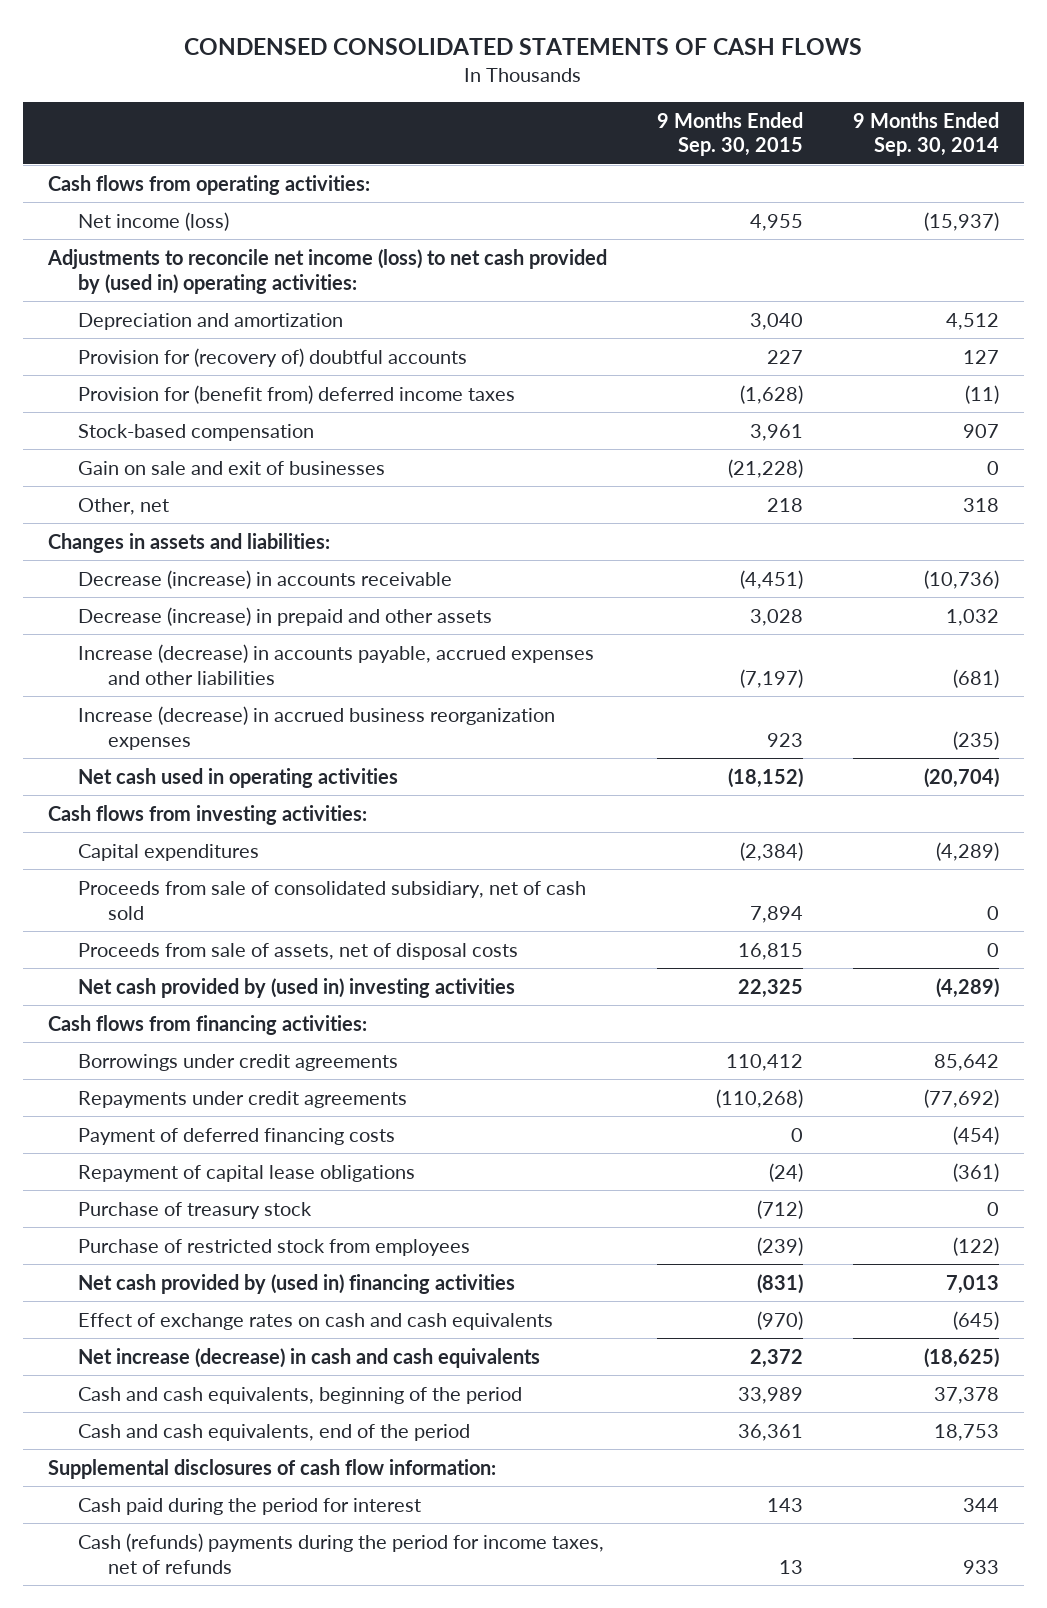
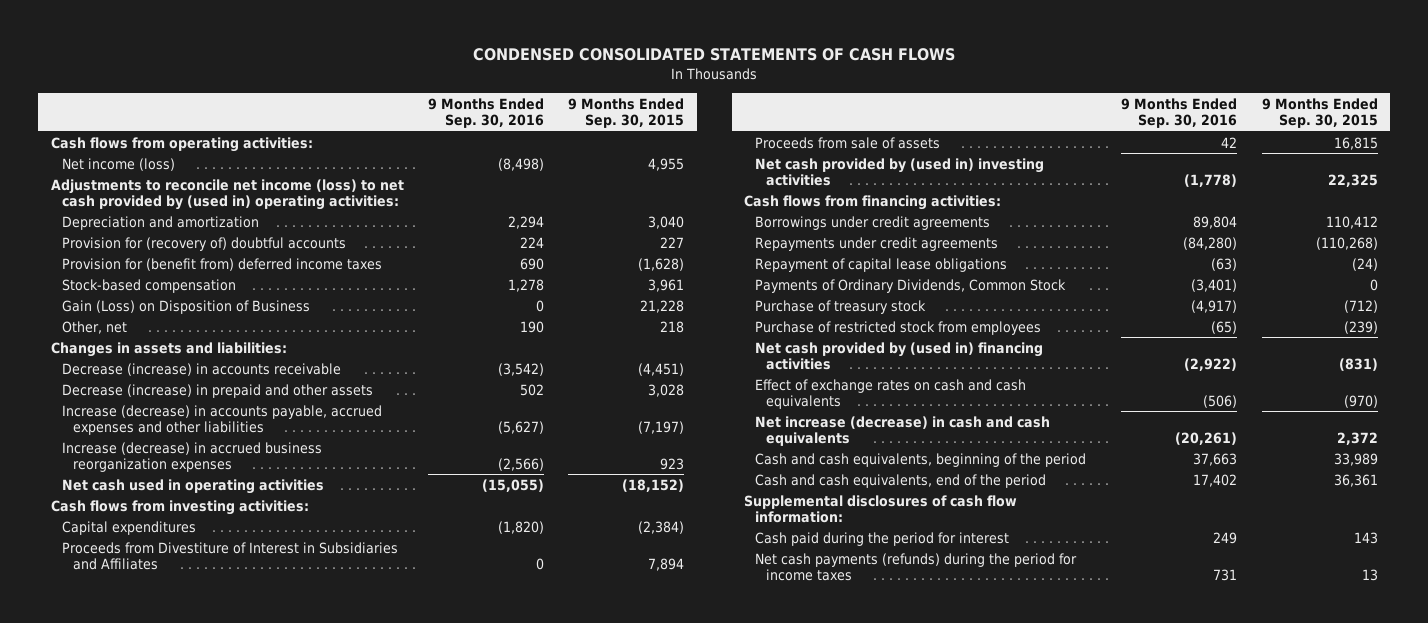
- | 9 Months Ended Sep. 30, 2015 | 9 Months Ended Sep. 30, 2014
+ | 9 Months Ended Sep. 30, 2016 | 9 Months Ended Sep. 30, 2015
- Gain on sale and exit of businesses | (21,228) | 0
+ Gain (Loss) on Disposition of Business | 0 | 21,228
- Proceeds from sale of consolidated subsidiary, net of cash sold | 7,894 | 0
- Proceeds from sale of assets, net of disposal costs | 16,815 | 0
+ Proceeds from Divestiture of Interest in Subsidiaries and Affiliates | 0 | 7,894
+ Proceeds from sale of assets | 42 | 16,815
- Payment of deferred financing costs | 0 | (454)
+ Payments of Ordinary Dividends, Common Stock | (3,401) | 0
- Cash (refunds) payments during the period for income taxes, net of refunds | 13 | 933
+ Net cash payments (refunds) during the period for income taxes | 731 | 13

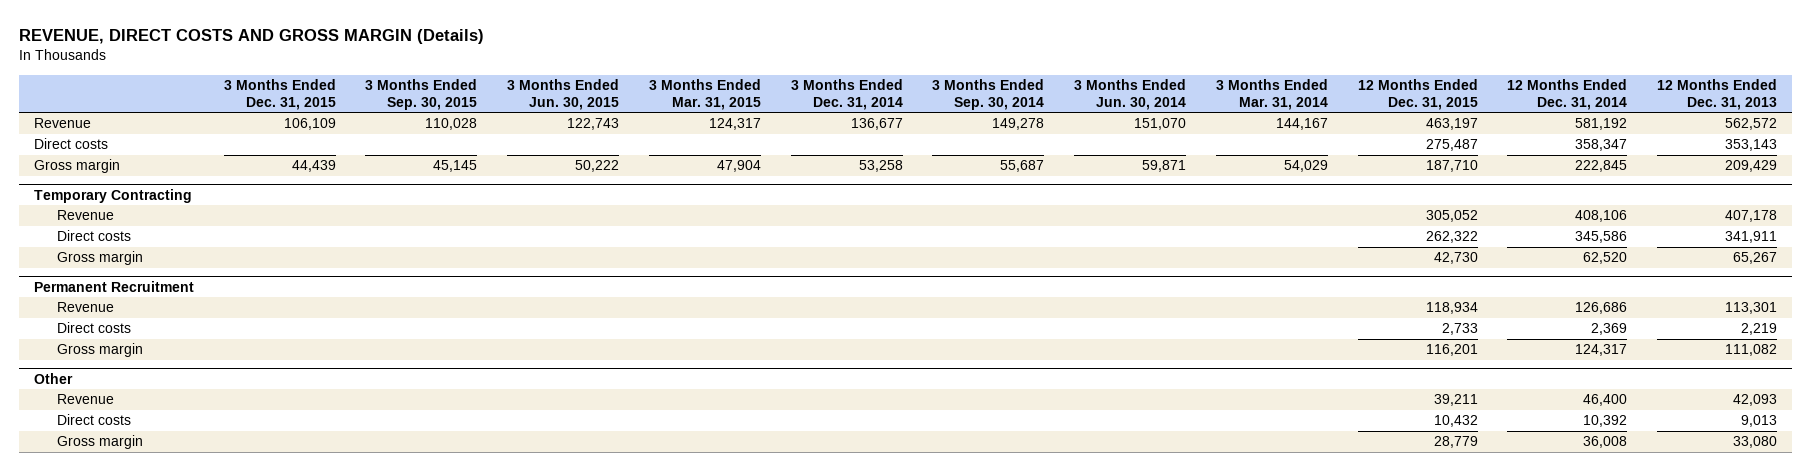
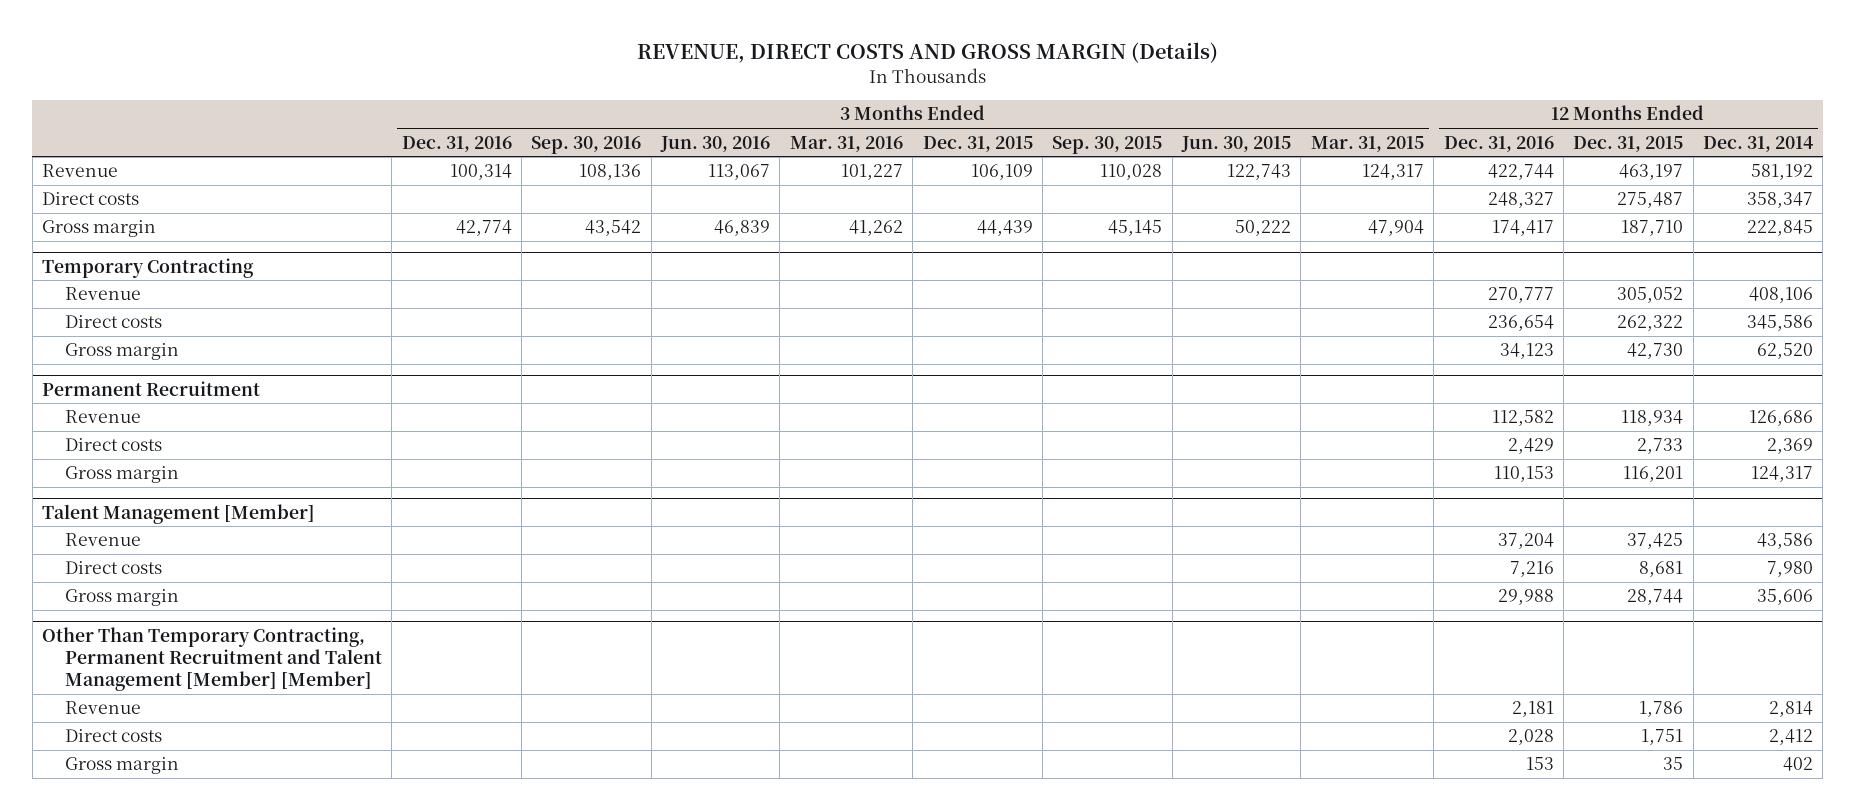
- | 3 Months Ended Dec. 31, 2015 | 3 Months Ended Sep. 30, 2015 | 3 Months Ended Jun. 30, 2015 | 3 Months Ended Mar. 31, 2015 | 3 Months Ended Dec. 31, 2014 | 3 Months Ended Sep. 30, 2014 | 3 Months Ended Jun. 30, 2014 | 3 Months Ended Mar. 31, 2014 | 12 Months Ended Dec. 31, 2015 | 12 Months Ended Dec. 31, 2014 | 12 Months Ended Dec. 31, 2013
+ | 3 Months Ended Dec. 31, 2016 | 3 Months Ended Sep. 30, 2016 | 3 Months Ended Jun. 30, 2016 | 3 Months Ended Mar. 31, 2016 | 3 Months Ended Dec. 31, 2015 | 3 Months Ended Sep. 30, 2015 | 3 Months Ended Jun. 30, 2015 | 3 Months Ended Mar. 31, 2015 | 12 Months Ended Dec. 31, 2016 | 12 Months Ended Dec. 31, 2015 | 12 Months Ended Dec. 31, 2014
- Other
- Revenue | | | | | | | | | 39,211 | 46,400 | 42,093
- Direct costs | | | | | | | | | 10,432 | 10,392 | 9,013
- Gross margin | | | | | | | | | 28,779 | 36,008 | 33,080
+ Talent Management [Member]
+ Revenue | | | | | | | | | 37,204 | 37,425 | 43,586
+ Direct costs | | | | | | | | | 7,216 | 8,681 | 7,980
+ Gross margin | | | | | | | | | 29,988 | 28,744 | 35,606
+ Other Than Temporary Contracting, Permanent Recruitment and Talent Management [Member] [Member]
+ Revenue | | | | | | | | | 2,181 | 1,786 | 2,814
+ Direct costs | | | | | | | | | 2,028 | 1,751 | 2,412
+ Gross margin | | | | | | | | | 153 | 35 | 402

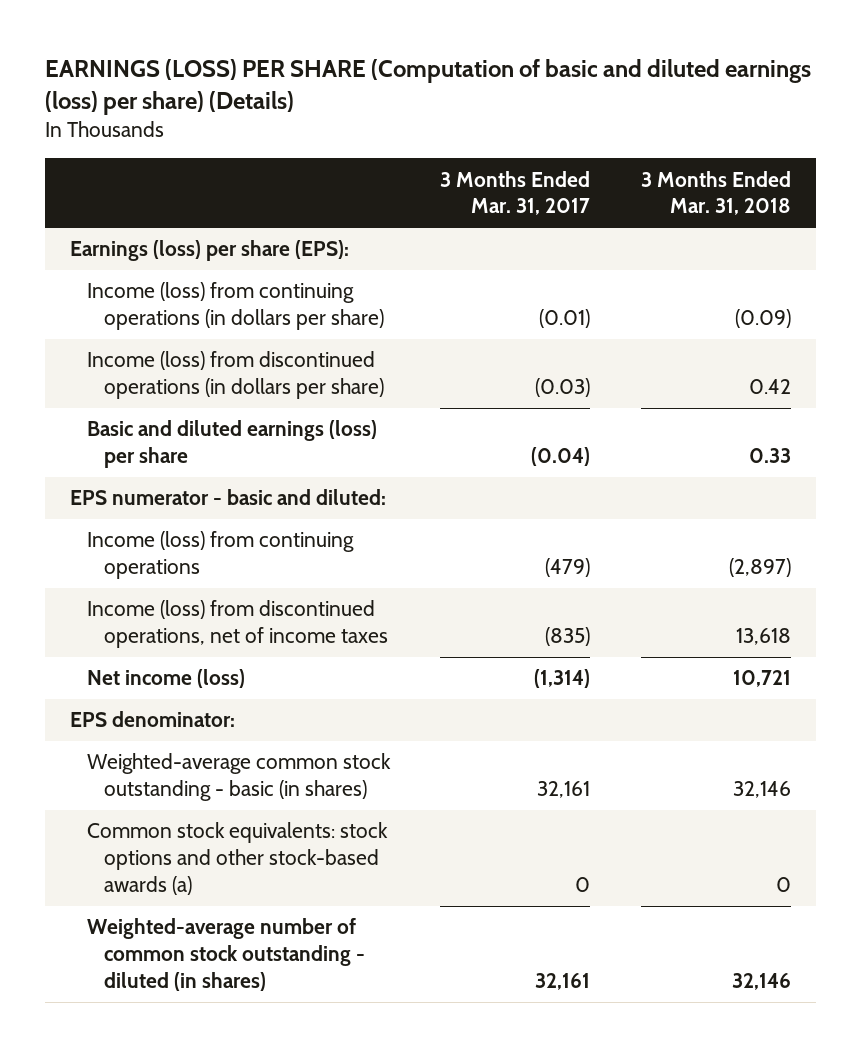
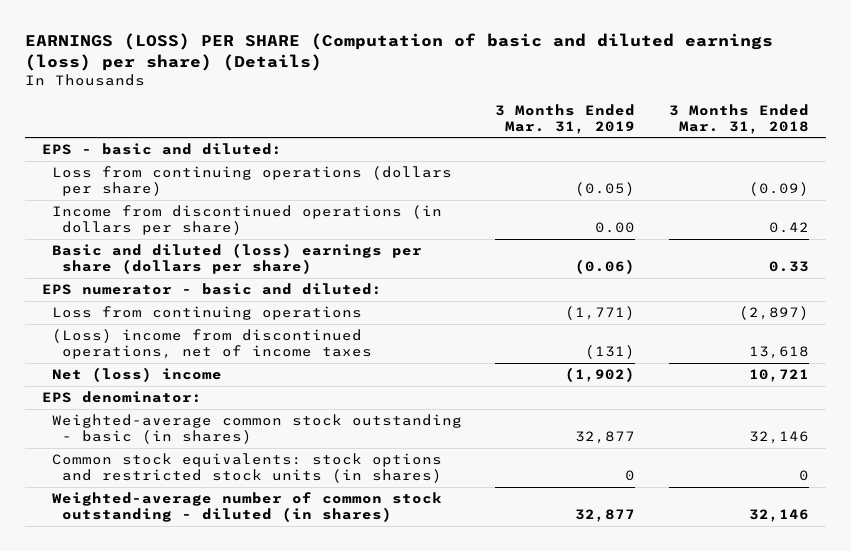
- | 3 Months Ended Mar. 31, 2017 | 3 Months Ended Mar. 31, 2018
+ | 3 Months Ended Mar. 31, 2019 | 3 Months Ended Mar. 31, 2018
- Earnings (loss) per share (EPS):
- Income (loss) from continuing operations (in dollars per share) | (0.01) | (0.09)
- Income (loss) from discontinued operations (in dollars per share) | (0.03) | 0.42
- Basic and diluted earnings (loss) per share | (0.04) | 0.33
+ EPS - basic and diluted:
+ Loss from continuing operations (dollars per share) | (0.05) | (0.09)
+ Income from discontinued operations (in dollars per share) | 0.00 | 0.42
+ Basic and diluted (loss) earnings per share (dollars per share) | (0.06) | 0.33
- Income (loss) from continuing operations | (479) | (2,897)
- Income (loss) from discontinued operations, net of income taxes | (835) | 13,618
- Net income (loss) | (1,314) | 10,721
+ Loss from continuing operations | (1,771) | (2,897)
+ (Loss) income from discontinued operations, net of income taxes | (131) | 13,618
+ Net (loss) income | (1,902) | 10,721
- Common stock equivalents: stock options and other stock-based awards (a) | 0 | 0
+ Common stock equivalents: stock options and restricted stock units (in shares) | 0 | 0

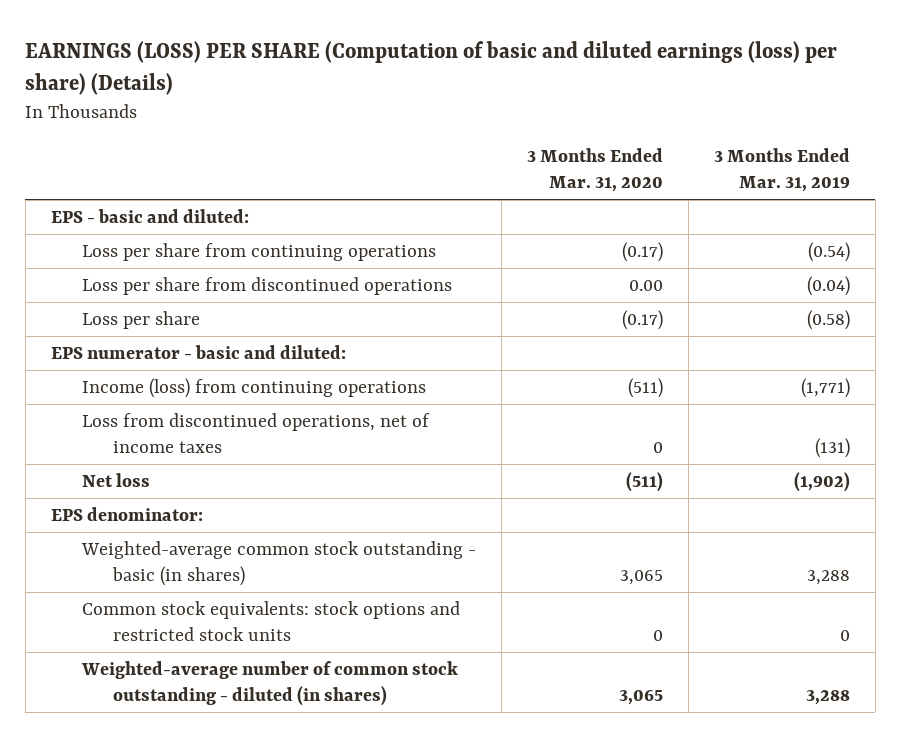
- | 3 Months Ended Mar. 31, 2019 | 3 Months Ended Mar. 31, 2018
+ | 3 Months Ended Mar. 31, 2020 | 3 Months Ended Mar. 31, 2019
- Loss from continuing operations (dollars per share) | (0.05) | (0.09)
- Income from discontinued operations (in dollars per share) | 0.00 | 0.42
- Basic and diluted (loss) earnings per share (dollars per share) | (0.06) | 0.33
+ Loss per share from continuing operations | (0.17) | (0.54)
+ Loss per share from discontinued operations | 0.00 | (0.04)
+ Loss per share | (0.17) | (0.58)
- Loss from continuing operations | (1,771) | (2,897)
- (Loss) income from discontinued operations, net of income taxes | (131) | 13,618
- Net (loss) income | (1,902) | 10,721
+ Income (loss) from continuing operations | (511) | (1,771)
+ Loss from discontinued operations, net of income taxes | 0 | (131)
+ Net loss | (511) | (1,902)
- Weighted-average common stock outstanding - basic (in shares) | 32,877 | 32,146
- Common stock equivalents: stock options and restricted stock units (in shares) | 0 | 0
- Weighted-average number of common stock outstanding - diluted (in shares) | 32,877 | 32,146
+ Weighted-average common stock outstanding - basic (in shares) | 3,065 | 3,288
+ Common stock equivalents: stock options and restricted stock units | 0 | 0
+ Weighted-average number of common stock outstanding - diluted (in shares) | 3,065 | 3,288

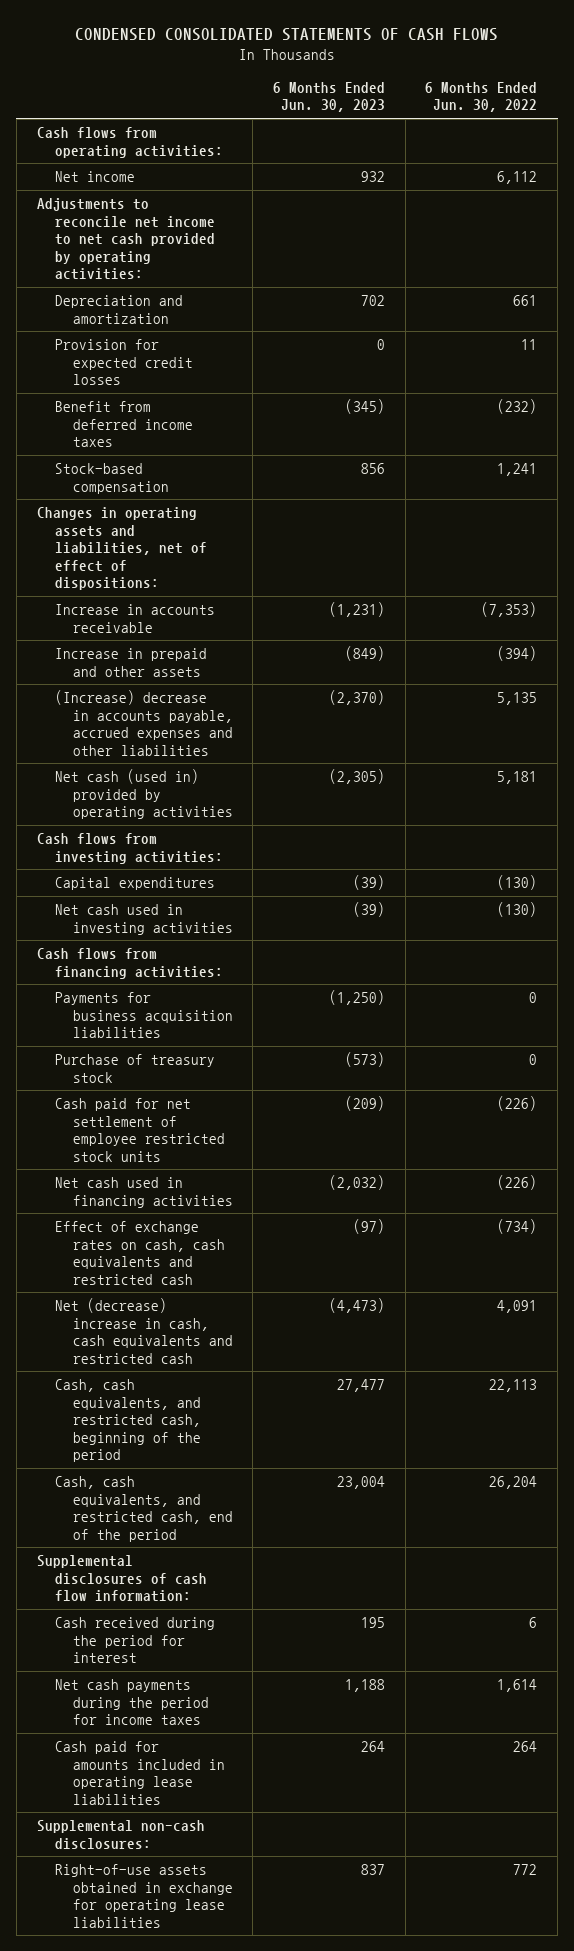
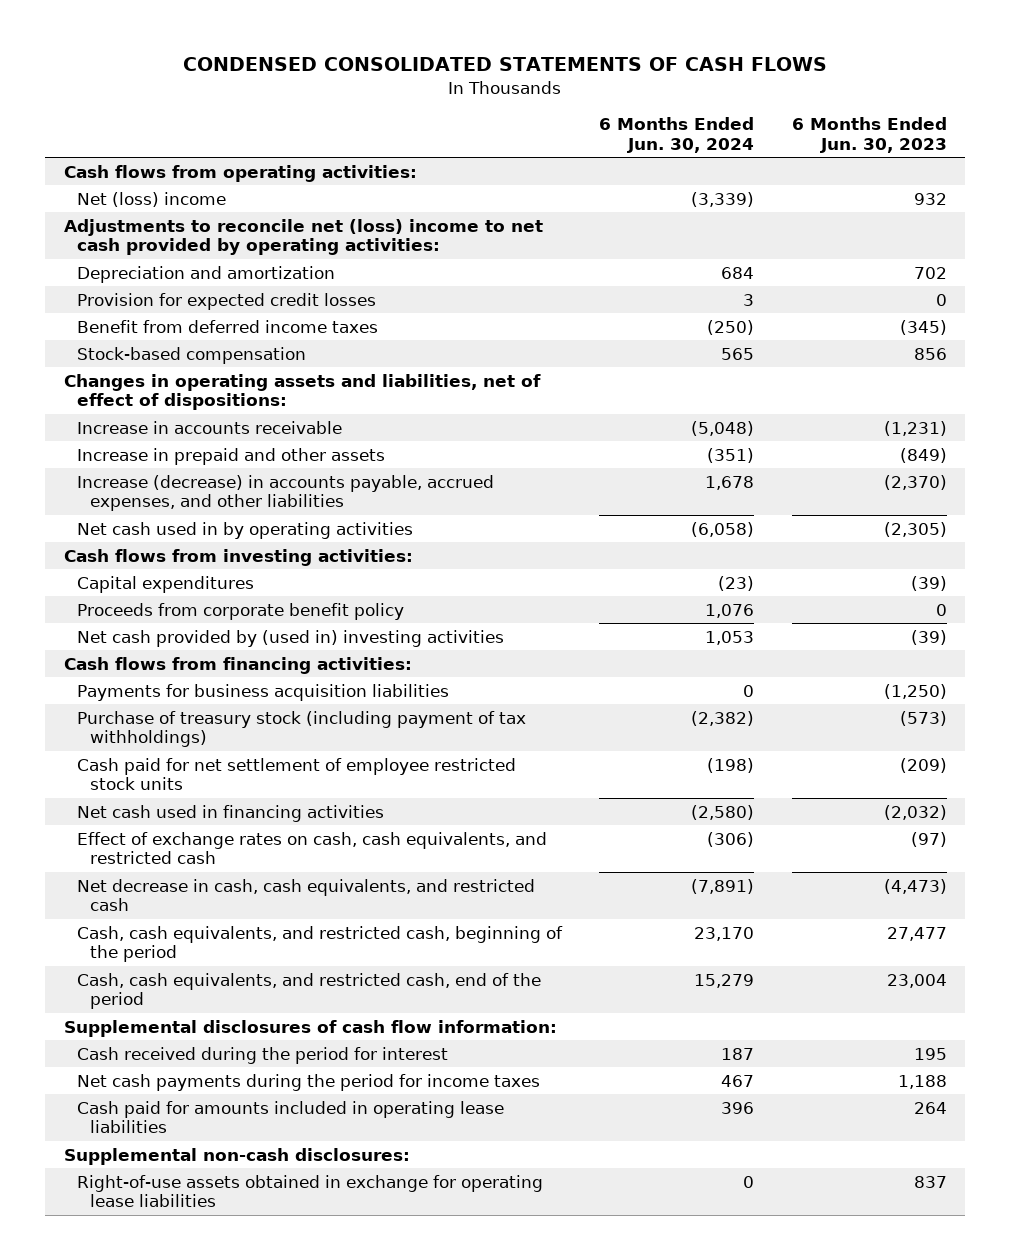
- | 6 Months Ended Jun. 30, 2023 | 6 Months Ended Jun. 30, 2022
+ | 6 Months Ended Jun. 30, 2024 | 6 Months Ended Jun. 30, 2023
- Net income | 932 | 6,112
- Adjustments to reconcile net income to net cash provided by operating activities:
+ Net (loss) income | (3,339) | 932
+ Adjustments to reconcile net (loss) income to net cash provided by operating activities:
- (Increase) decrease in accounts payable, accrued expenses and other liabilities | (2,370) | 5,135
- Net cash (used in) provided by operating activities | (2,305) | 5,181
+ Increase (decrease) in accounts payable, accrued expenses, and other liabilities | 1,678 | (2,370)
+ Net cash used in by operating activities | (6,058) | (2,305)
- Net cash used in investing activities | (39) | (130)
+ Proceeds from corporate benefit policy | 1,076 | 0
+ Net cash provided by (used in) investing activities | 1,053 | (39)
- Purchase of treasury stock | (573) | 0
+ Purchase of treasury stock (including payment of tax withholdings) | (2,382) | (573)
- Effect of exchange rates on cash, cash equivalents and restricted cash | (97) | (734)
- Net (decrease) increase in cash, cash equivalents and restricted cash | (4,473) | 4,091
+ Effect of exchange rates on cash, cash equivalents, and restricted cash | (306) | (97)
+ Net decrease in cash, cash equivalents, and restricted cash | (7,891) | (4,473)

